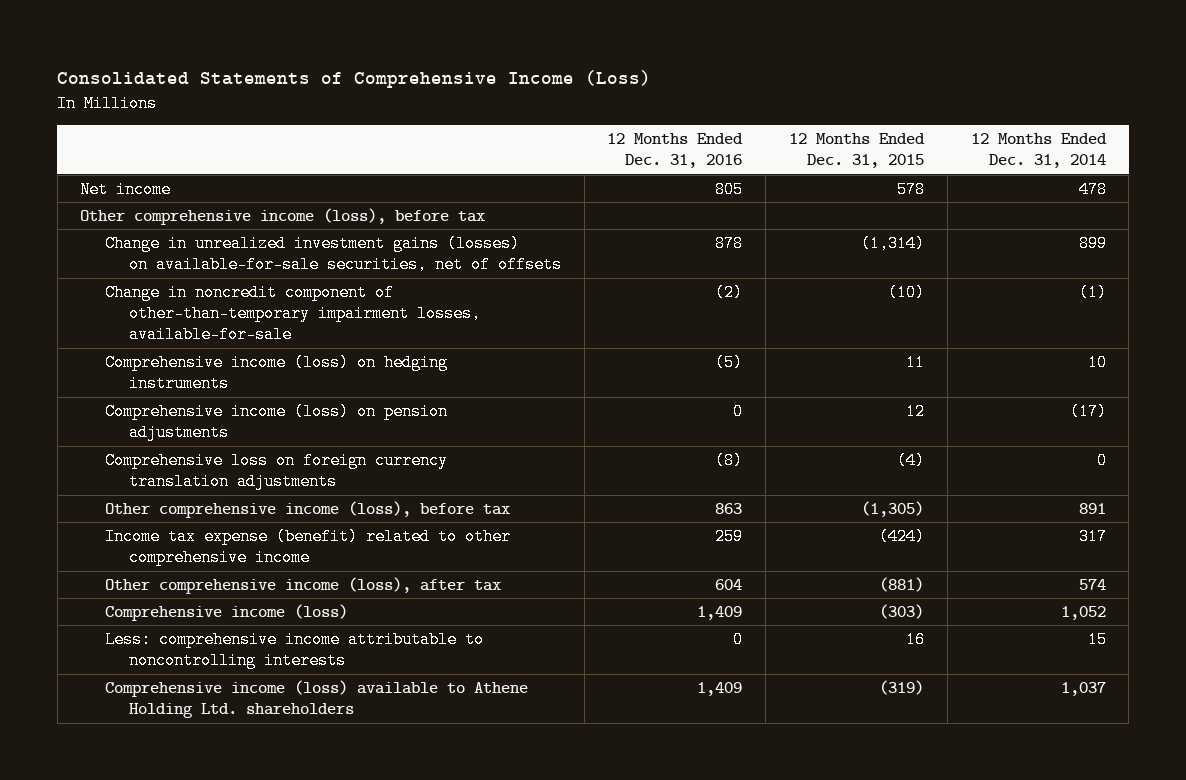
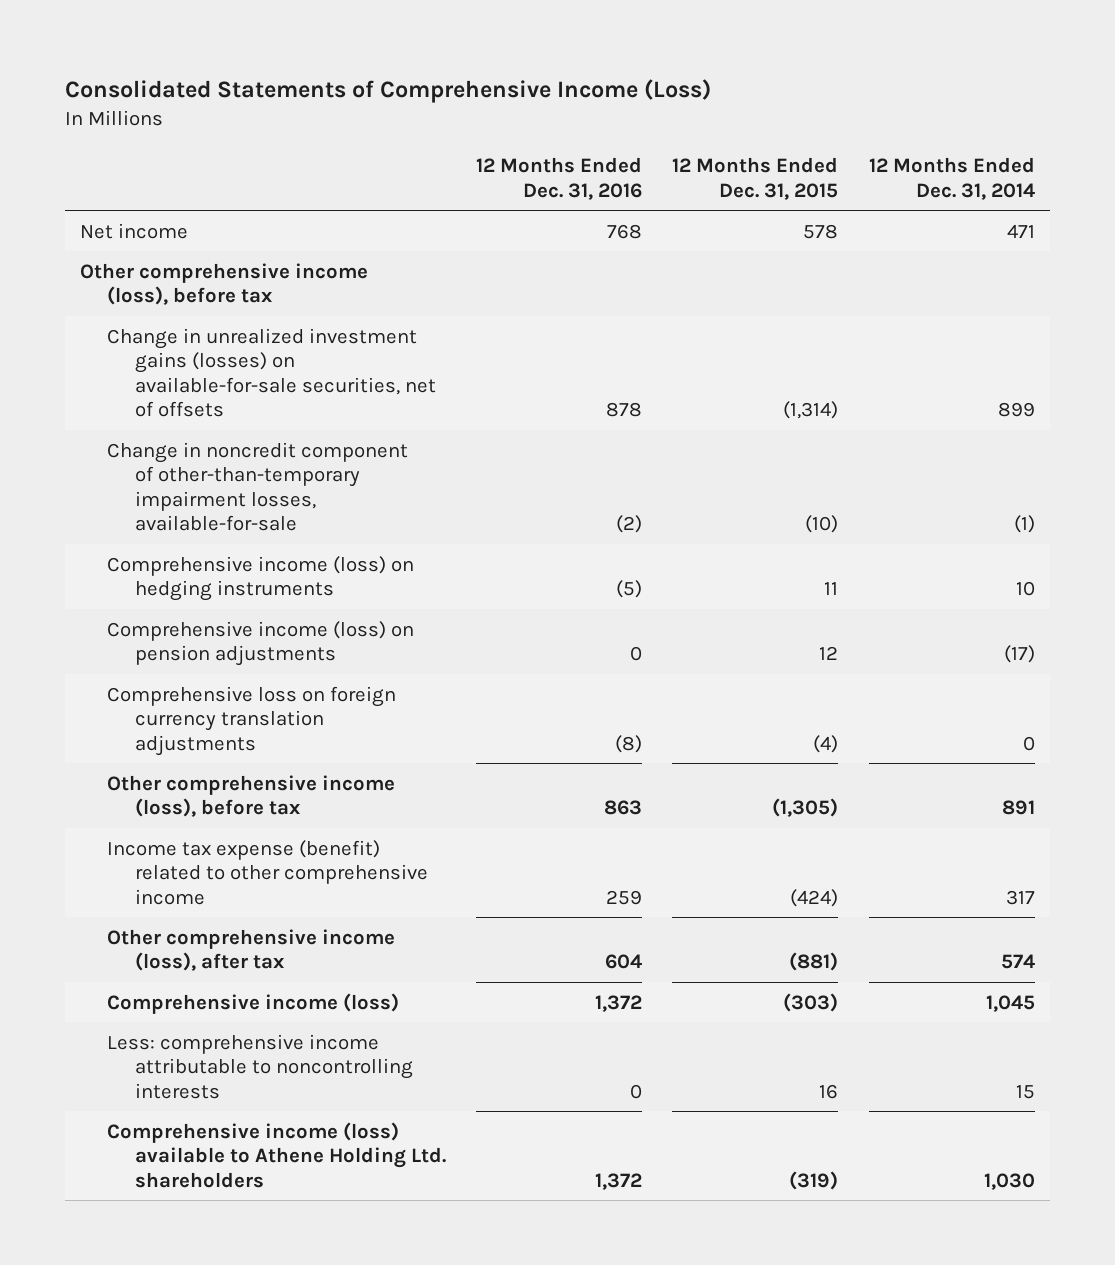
- Net income | 805 | 578 | 478
+ Net income | 768 | 578 | 471
- Comprehensive income (loss) | 1,409 | (303) | 1,052
+ Comprehensive income (loss) | 1,372 | (303) | 1,045
- Comprehensive income (loss) available to Athene Holding Ltd. shareholders | 1,409 | (319) | 1,037
+ Comprehensive income (loss) available to Athene Holding Ltd. shareholders | 1,372 | (319) | 1,030

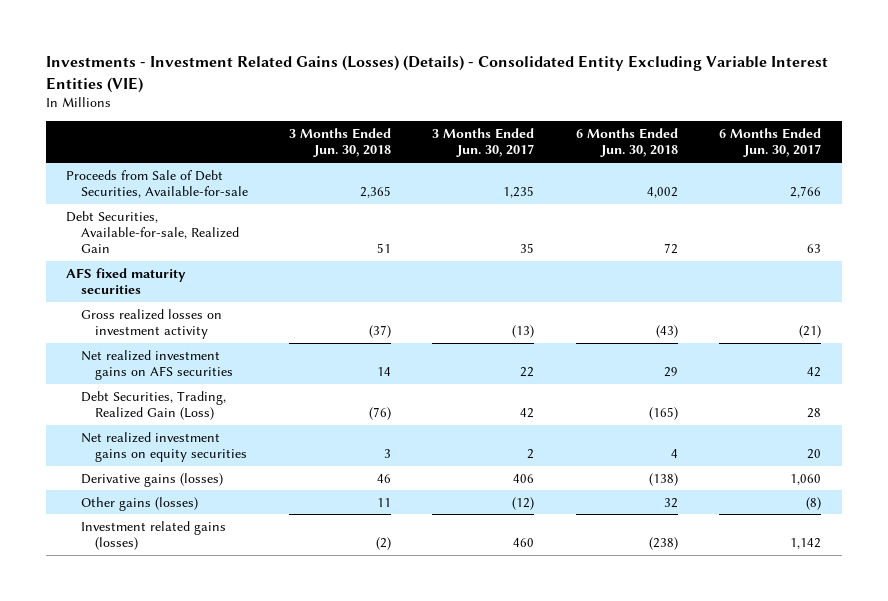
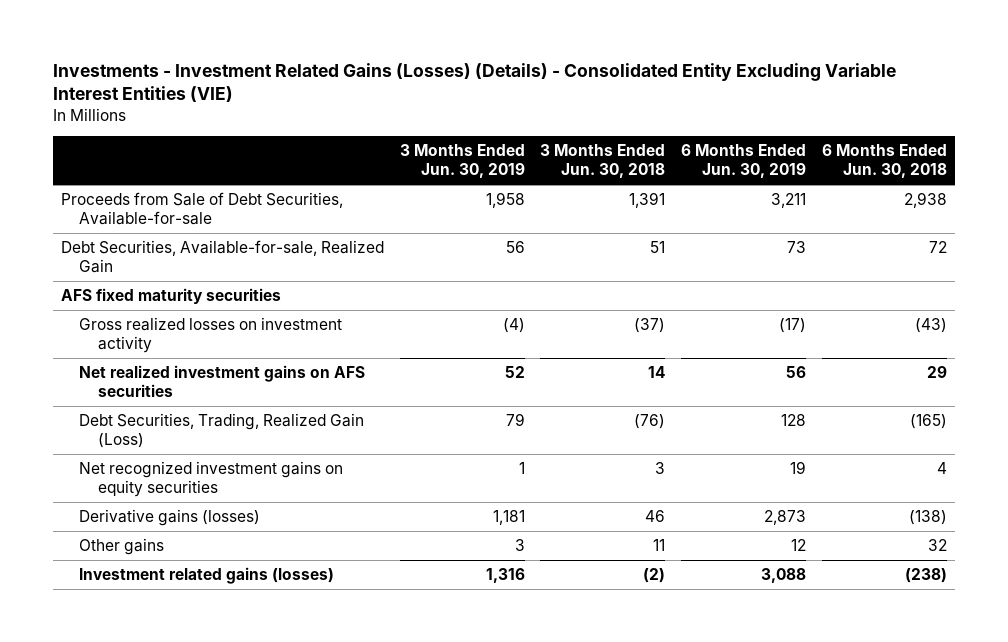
- | 3 Months Ended Jun. 30, 2018 | 3 Months Ended Jun. 30, 2017 | 6 Months Ended Jun. 30, 2018 | 6 Months Ended Jun. 30, 2017
+ | 3 Months Ended Jun. 30, 2019 | 3 Months Ended Jun. 30, 2018 | 6 Months Ended Jun. 30, 2019 | 6 Months Ended Jun. 30, 2018
- Proceeds from Sale of Debt Securities, Available-for-sale | 2,365 | 1,235 | 4,002 | 2,766
+ Proceeds from Sale of Debt Securities, Available-for-sale | 1,958 | 1,391 | 3,211 | 2,938
- Net realized investment gains on equity securities | 3 | 2 | 4 | 20
+ Net recognized investment gains on equity securities | 1 | 3 | 19 | 4
- Other gains (losses) | 11 | (12) | 32 | (8)
+ Other gains | 3 | 11 | 12 | 32

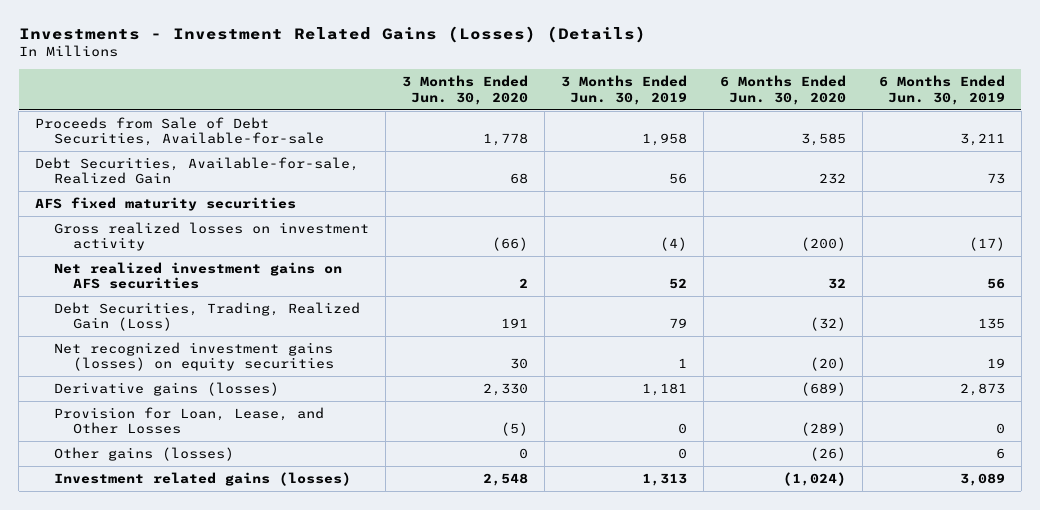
- Investments - Investment Related Gains (Losses) (Details) - Consolidated Entity Excluding Variable Interest Entities (VIE)
+ Investments - Investment Related Gains (Losses) (Details)
- | 3 Months Ended Jun. 30, 2019 | 3 Months Ended Jun. 30, 2018 | 6 Months Ended Jun. 30, 2019 | 6 Months Ended Jun. 30, 2018
+ | 3 Months Ended Jun. 30, 2020 | 3 Months Ended Jun. 30, 2019 | 6 Months Ended Jun. 30, 2020 | 6 Months Ended Jun. 30, 2019
- Debt Securities, Trading, Realized Gain (Loss) | 79 | (76) | 128 | (165)
- Net recognized investment gains on equity securities | 1 | 3 | 19 | 4
+ Debt Securities, Trading, Realized Gain (Loss) | 191 | 79 | (32) | 135
+ Net recognized investment gains (losses) on equity securities | 30 | 1 | (20) | 19
- Other gains | 3 | 11 | 12 | 32
- Investment related gains (losses) | 1,316 | (2) | 3,088 | (238)
+ Provision for Loan, Lease, and Other Losses | (5) | 0 | (289) | 0
+ Other gains (losses) | 0 | 0 | (26) | 6
+ Investment related gains (losses) | 2,548 | 1,313 | (1,024) | 3,089

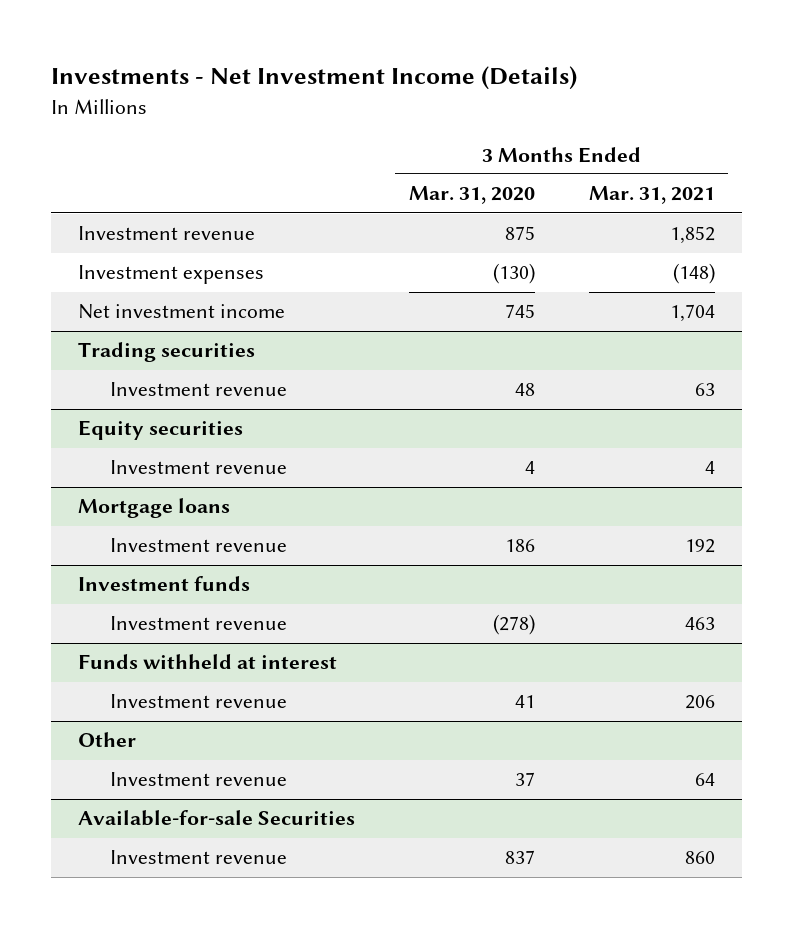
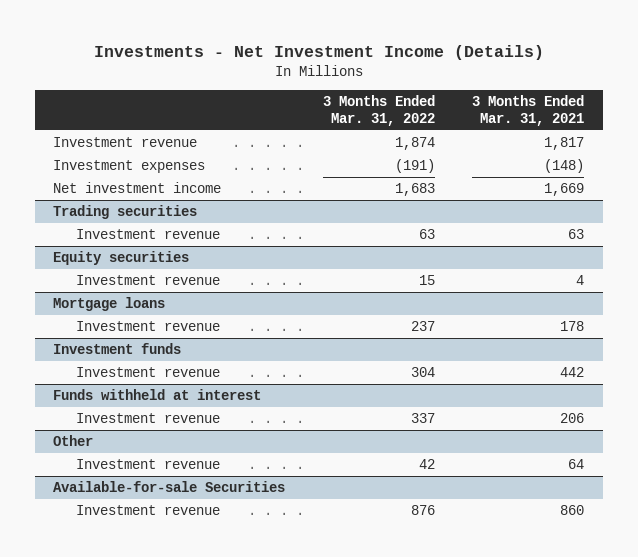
- | 3 Months Ended Mar. 31, 2020 | 3 Months Ended Mar. 31, 2021
+ | 3 Months Ended Mar. 31, 2022 | 3 Months Ended Mar. 31, 2021
- Investment revenue | 875 | 1,852
+ Investment revenue | 1,874 | 1,817
- Net investment income | 745 | 1,704
+ Net investment income | 1,683 | 1,669
@ Mortgage loans
- Investment revenue | 186 | 192
+ Investment revenue | 237 | 178
@ Investment funds
- Investment revenue | (278) | 463
+ Investment revenue | 304 | 442

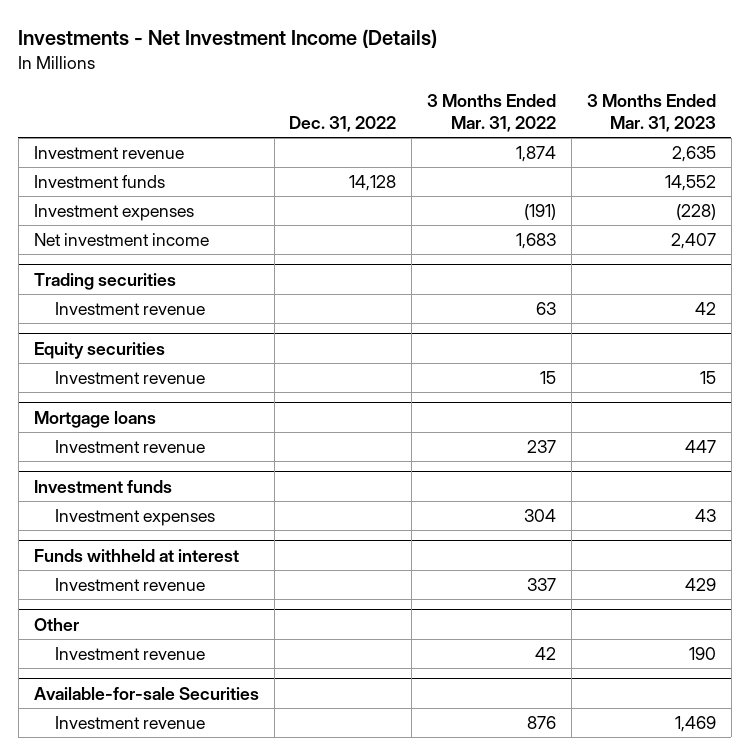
- | 3 Months Ended Mar. 31, 2022 | 3 Months Ended Mar. 31, 2021
+ | Dec. 31, 2022 | 3 Months Ended Mar. 31, 2022 | 3 Months Ended Mar. 31, 2023
+ Investment funds | 14,128 | | 14,552
@ Investment funds
- Investment revenue | 304 | 442
+ Investment expenses | | 304 | 43

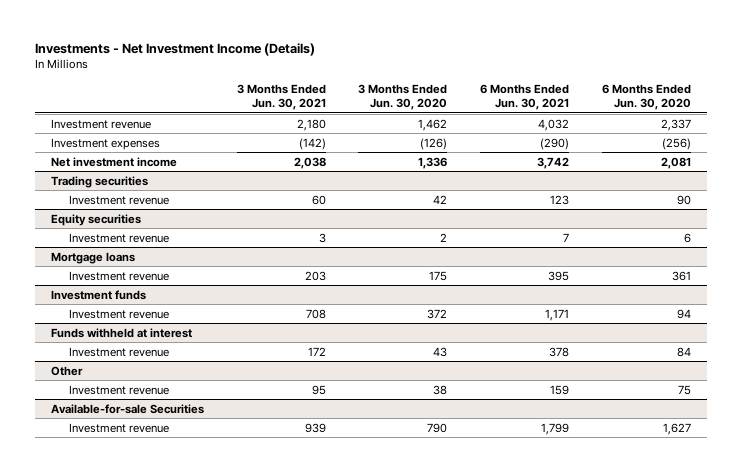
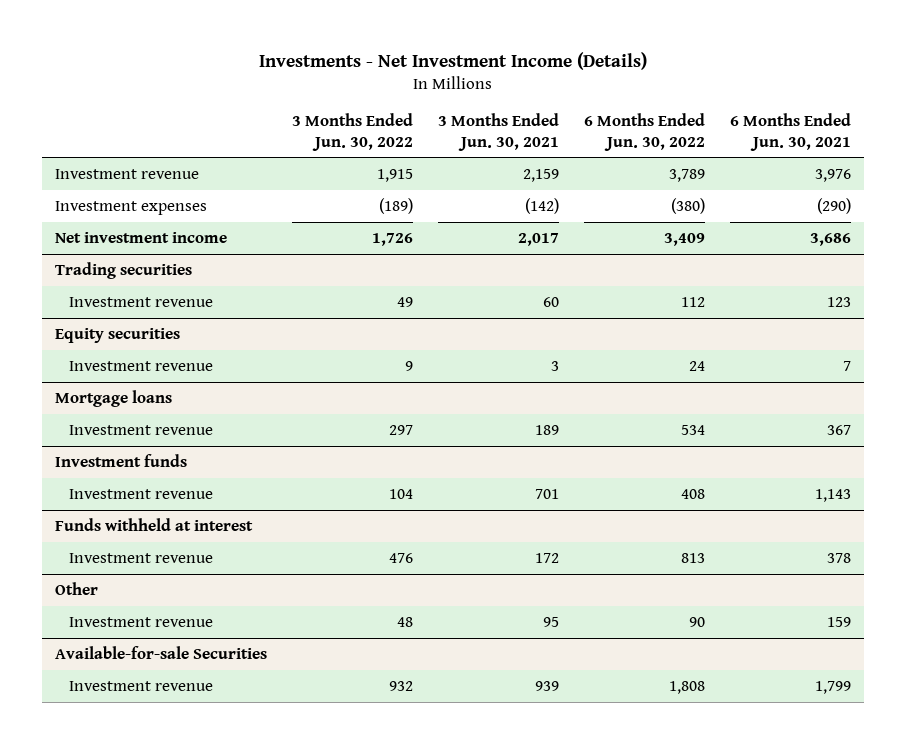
- | 3 Months Ended Jun. 30, 2021 | 3 Months Ended Jun. 30, 2020 | 6 Months Ended Jun. 30, 2021 | 6 Months Ended Jun. 30, 2020
+ | 3 Months Ended Jun. 30, 2022 | 3 Months Ended Jun. 30, 2021 | 6 Months Ended Jun. 30, 2022 | 6 Months Ended Jun. 30, 2021
- Investment revenue | 2,180 | 1,462 | 4,032 | 2,337
+ Investment revenue | 1,915 | 2,159 | 3,789 | 3,976
- Net investment income | 2,038 | 1,336 | 3,742 | 2,081
+ Net investment income | 1,726 | 2,017 | 3,409 | 3,686
@ Mortgage loans
- Investment revenue | 203 | 175 | 395 | 361
+ Investment revenue | 297 | 189 | 534 | 367
@ Investment funds
- Investment revenue | 708 | 372 | 1,171 | 94
+ Investment revenue | 104 | 701 | 408 | 1,143

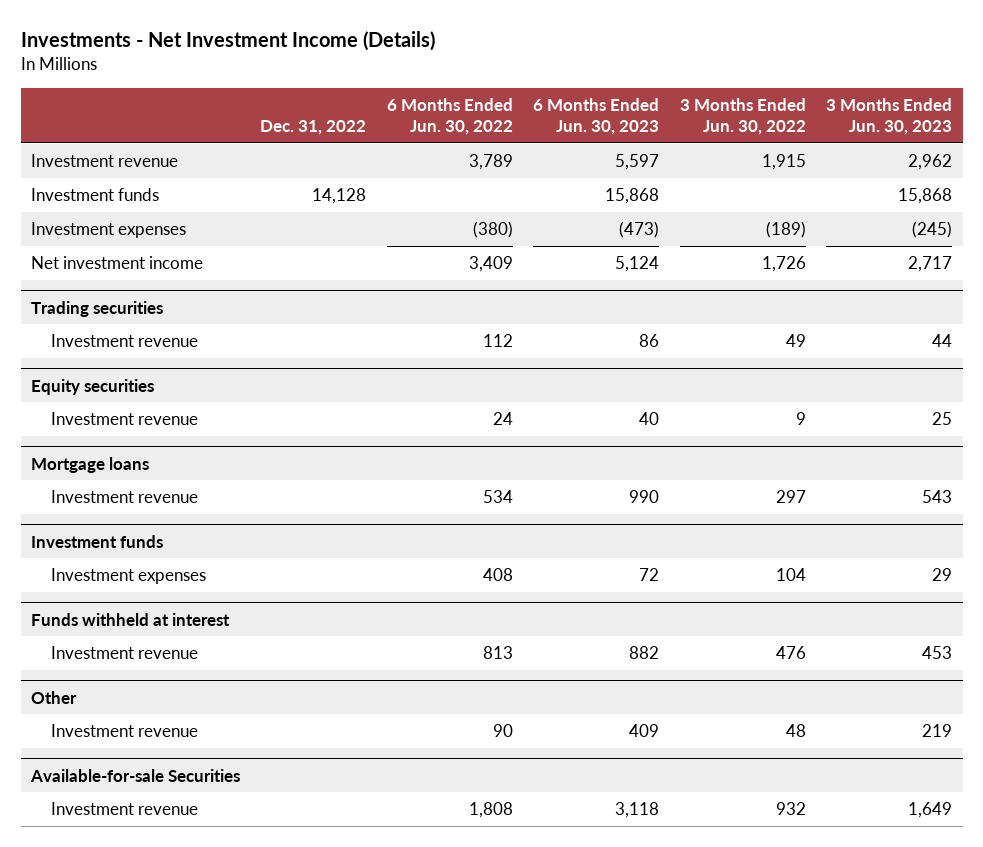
- | 3 Months Ended Jun. 30, 2022 | 3 Months Ended Jun. 30, 2021 | 6 Months Ended Jun. 30, 2022 | 6 Months Ended Jun. 30, 2021
+ | Dec. 31, 2022 | 6 Months Ended Jun. 30, 2022 | 6 Months Ended Jun. 30, 2023 | 3 Months Ended Jun. 30, 2022 | 3 Months Ended Jun. 30, 2023
+ Investment funds | 14,128 | | 15,868 | | 15,868
@ Investment funds
- Investment revenue | 104 | 701 | 408 | 1,143
+ Investment expenses | | 408 | 72 | 104 | 29

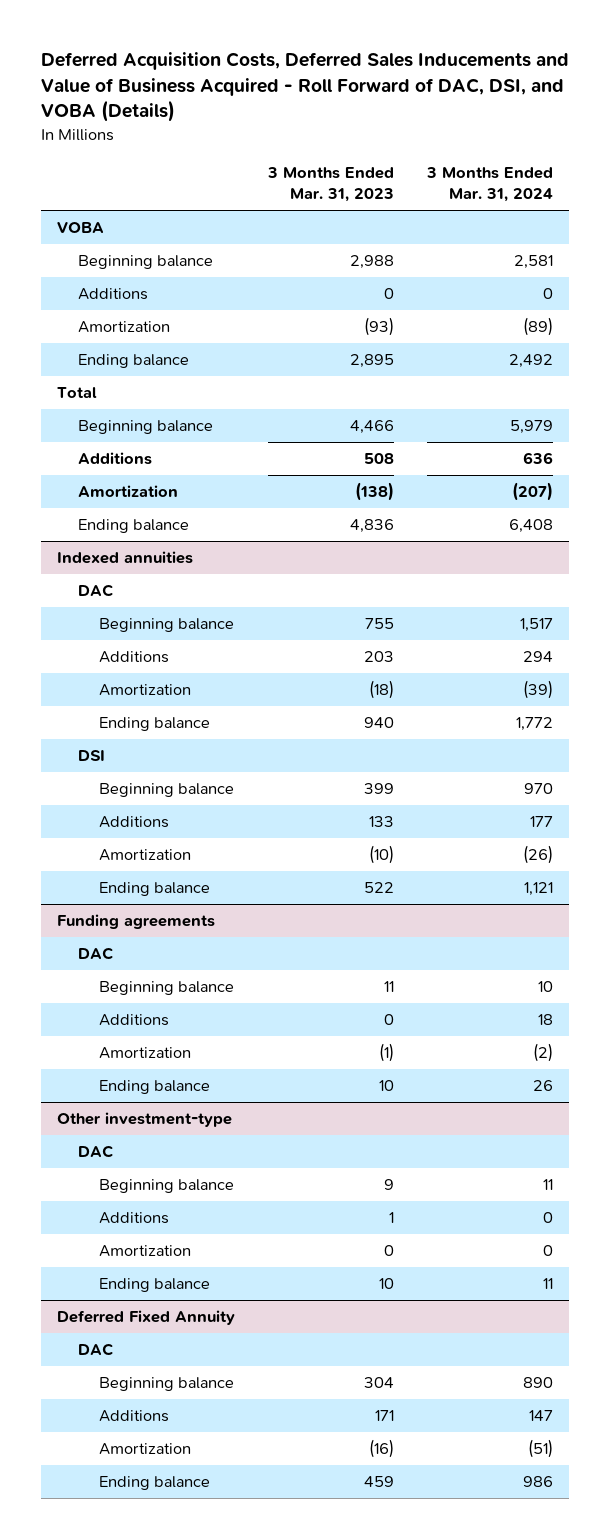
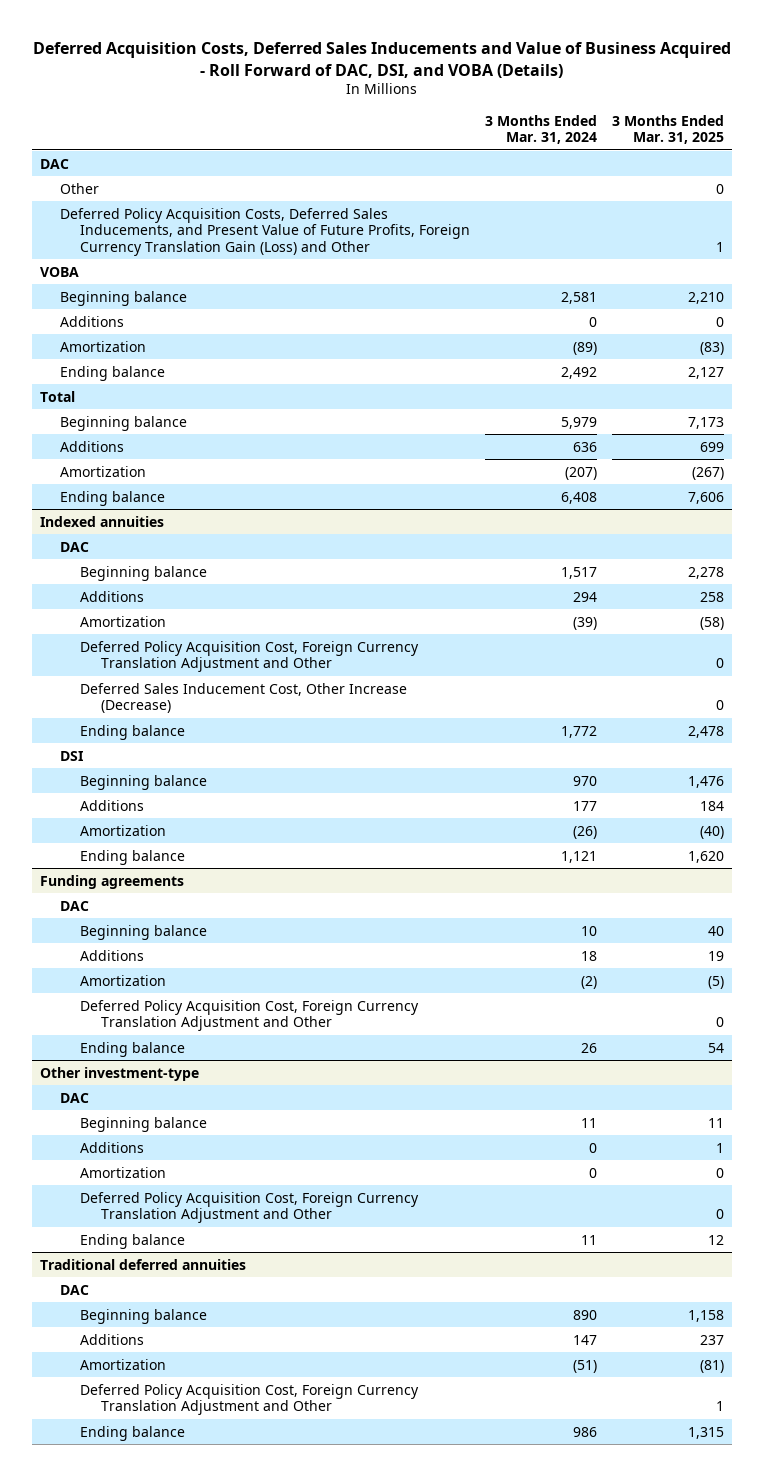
- | 3 Months Ended Mar. 31, 2023 | 3 Months Ended Mar. 31, 2024
+ | 3 Months Ended Mar. 31, 2024 | 3 Months Ended Mar. 31, 2025
+ DAC
+ Other | | 0
+ Deferred Policy Acquisition Costs, Deferred Sales Inducements, and Present Value of Future Profits, Foreign Currency Translation Gain (Loss) and Other | | 1
@ Indexed annuities
+ Deferred Policy Acquisition Cost, Foreign Currency Translation Adjustment and Other | | 0
+ Deferred Sales Inducement Cost, Other Increase (Decrease) | | 0
@ Funding agreements
+ Deferred Policy Acquisition Cost, Foreign Currency Translation Adjustment and Other | | 0
@ Other investment-type
+ Deferred Policy Acquisition Cost, Foreign Currency Translation Adjustment and Other | | 0
- Deferred Fixed Annuity
+ Traditional deferred annuities
+ Deferred Policy Acquisition Cost, Foreign Currency Translation Adjustment and Other | | 1

